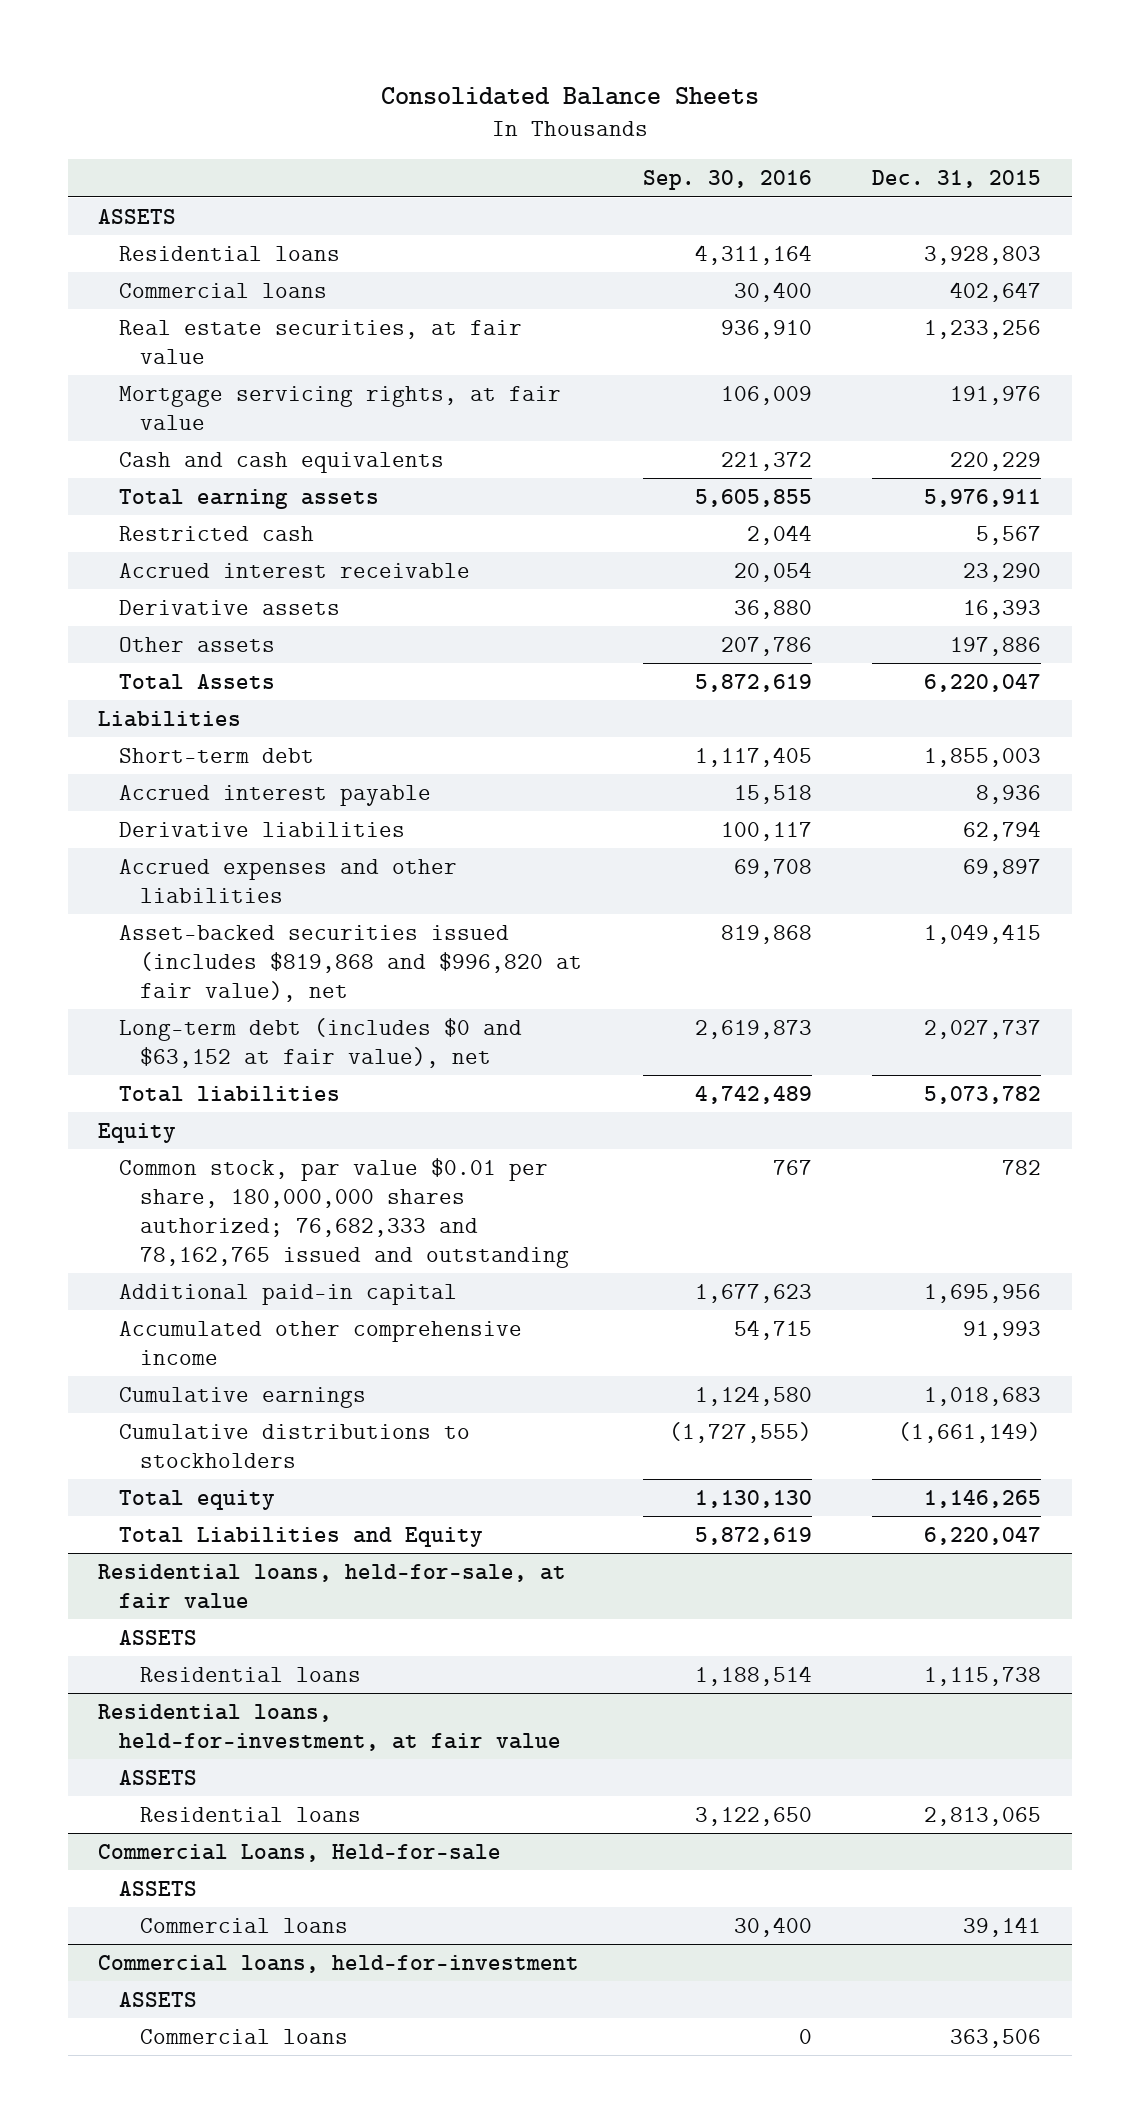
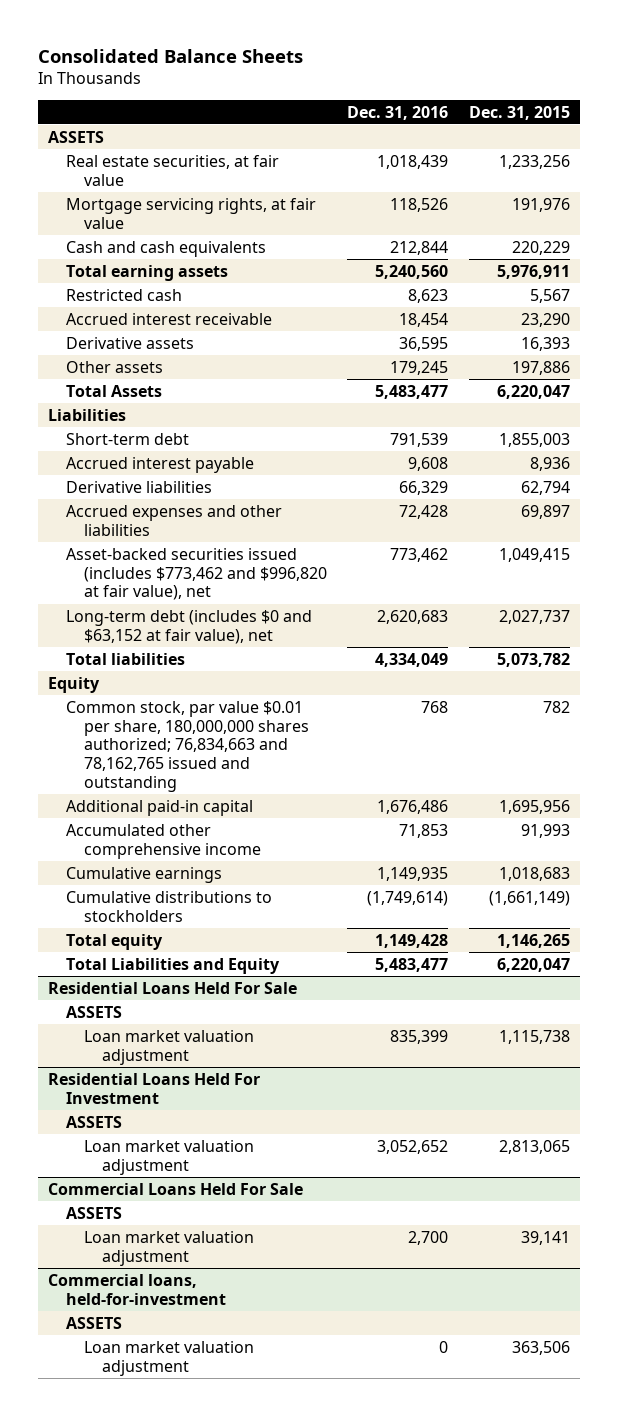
- | Sep. 30, 2016 | Dec. 31, 2015
+ | Dec. 31, 2016 | Dec. 31, 2015
- Residential loans | 4,311,164 | 3,928,803
- Commercial loans | 30,400 | 402,647
- Asset-backed securities issued (includes $819,868 and $996,820 at fair value), net | 819,868 | 1,049,415
+ Asset-backed securities issued (includes $773,462 and $996,820 at fair value), net | 773,462 | 1,049,415
- Common stock, par value $0.01 per share, 180,000,000 shares authorized; 76,682,333 and 78,162,765 issued and outstanding | 767 | 782
+ Common stock, par value $0.01 per share, 180,000,000 shares authorized; 76,834,663 and 78,162,765 issued and outstanding | 768 | 782
- Residential loans, held-for-sale, at fair value
+ Residential Loans Held For Sale
- Residential loans | 1,188,514 | 1,115,738
- Residential loans, held-for-investment, at fair value
+ Loan market valuation adjustment | 835,399 | 1,115,738
+ Residential Loans Held For Investment
- Residential loans | 3,122,650 | 2,813,065
- Commercial Loans, Held-for-sale
+ Loan market valuation adjustment | 3,052,652 | 2,813,065
+ Commercial Loans Held For Sale
- Commercial loans | 30,400 | 39,141
+ Loan market valuation adjustment | 2,700 | 39,141
@ Commercial loans, held-for-investment
- Commercial loans | 0 | 363,506
+ Loan market valuation adjustment | 0 | 363,506

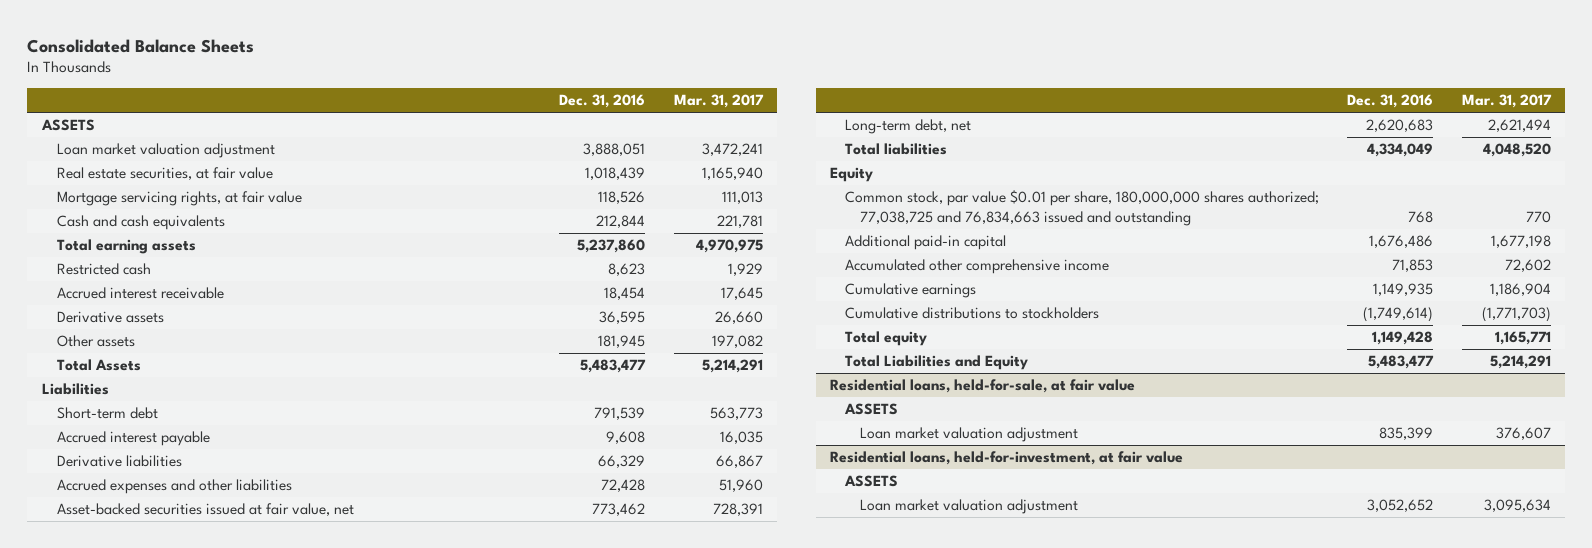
- | Dec. 31, 2016 | Dec. 31, 2015
+ | Dec. 31, 2016 | Mar. 31, 2017
+ Loan market valuation adjustment | 3,888,051 | 3,472,241
- Total earning assets | 5,240,560 | 5,976,911
+ Total earning assets | 5,237,860 | 4,970,975
- Other assets | 179,245 | 197,886
+ Other assets | 181,945 | 197,082
- Asset-backed securities issued (includes $773,462 and $996,820 at fair value), net | 773,462 | 1,049,415
- Long-term debt (includes $0 and $63,152 at fair value), net | 2,620,683 | 2,027,737
+ Asset-backed securities issued at fair value, net | 773,462 | 728,391
+ Long-term debt, net | 2,620,683 | 2,621,494
- Common stock, par value $0.01 per share, 180,000,000 shares authorized; 76,834,663 and 78,162,765 issued and outstanding | 768 | 782
+ Common stock, par value $0.01 per share, 180,000,000 shares authorized; 77,038,725 and 76,834,663 issued and outstanding | 768 | 770
- Residential Loans Held For Sale
+ Residential loans, held-for-sale, at fair value
- Residential Loans Held For Investment
+ Residential loans, held-for-investment, at fair value
- Commercial Loans Held For Sale
- ASSETS
- Loan market valuation adjustment | 2,700 | 39,141
- Commercial loans, held-for-investment
- ASSETS
- Loan market valuation adjustment | 0 | 363,506

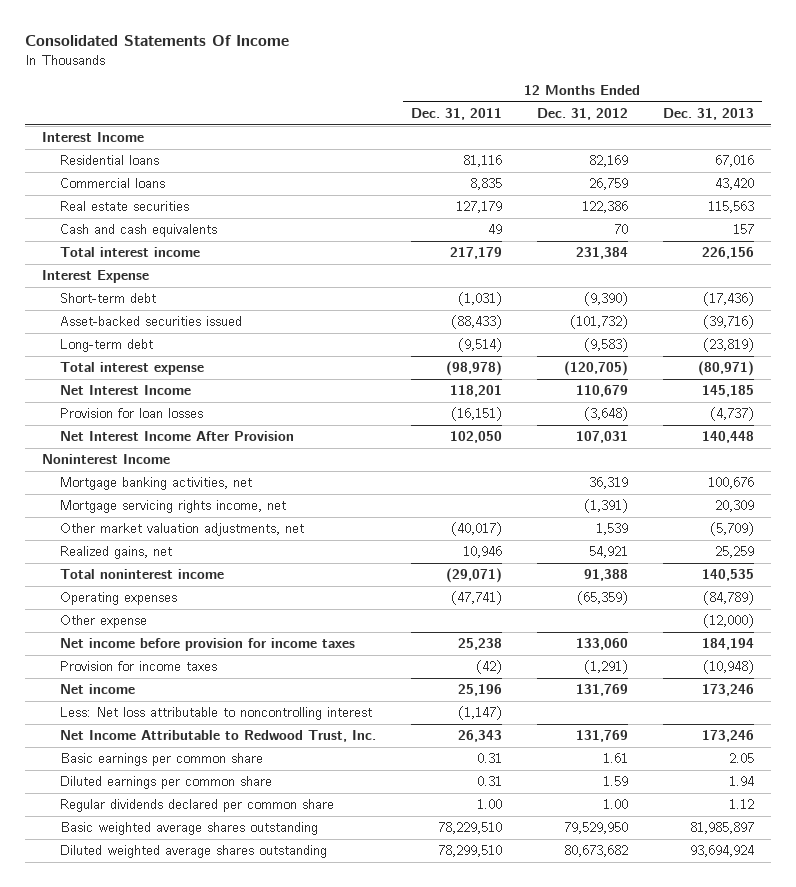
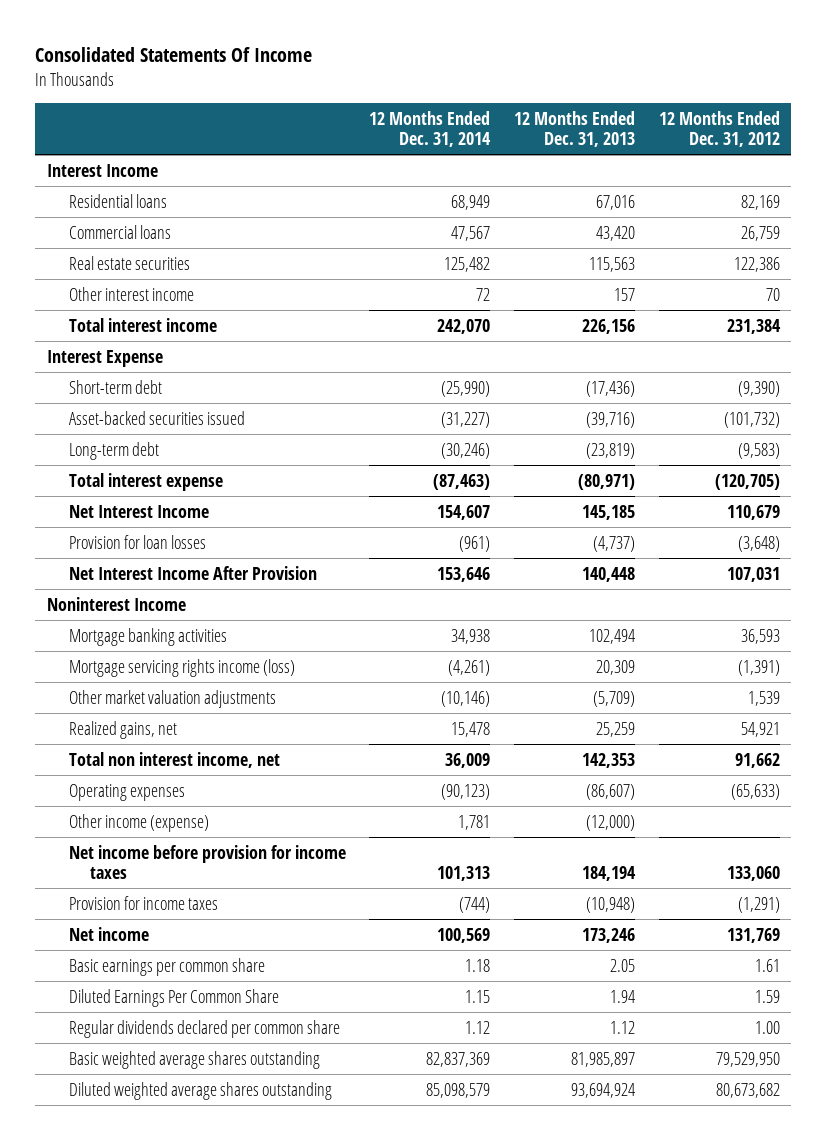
- | 12 Months Ended Dec. 31, 2011 | 12 Months Ended Dec. 31, 2012 | 12 Months Ended Dec. 31, 2013
+ | 12 Months Ended Dec. 31, 2014 | 12 Months Ended Dec. 31, 2013 | 12 Months Ended Dec. 31, 2012
- Cash and cash equivalents | 49 | 70 | 157
+ Other interest income | 72 | 157 | 70
- Mortgage banking activities, net | | 36,319 | 100,676
- Mortgage servicing rights income, net | | (1,391) | 20,309
- Other market valuation adjustments, net | (40,017) | 1,539 | (5,709)
+ Mortgage banking activities | 34,938 | 102,494 | 36,593
+ Mortgage servicing rights income (loss) | (4,261) | 20,309 | (1,391)
+ Other market valuation adjustments | (10,146) | (5,709) | 1,539
- Total noninterest income | (29,071) | 91,388 | 140,535
- Operating expenses | (47,741) | (65,359) | (84,789)
- Other expense | | | (12,000)
+ Total non interest income, net | 36,009 | 142,353 | 91,662
+ Operating expenses | (90,123) | (86,607) | (65,633)
+ Other income (expense) | 1,781 | (12,000) |
- Less: Net loss attributable to noncontrolling interest | (1,147) | |
- Net Income Attributable to Redwood Trust, Inc. | 26,343 | 131,769 | 173,246
- Diluted earnings per common share | 0.31 | 1.59 | 1.94
+ Diluted Earnings Per Common Share | 1.15 | 1.94 | 1.59

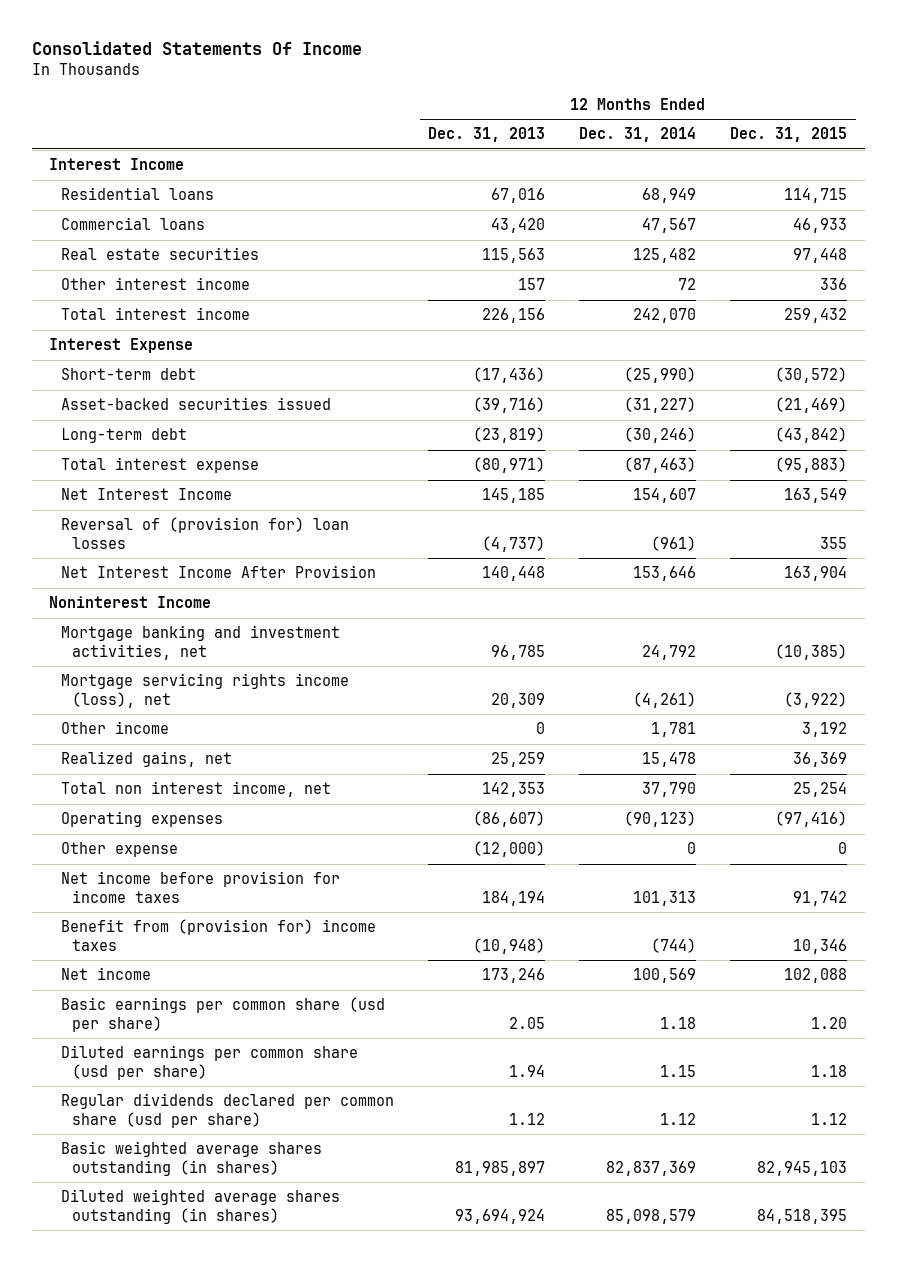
- | 12 Months Ended Dec. 31, 2014 | 12 Months Ended Dec. 31, 2013 | 12 Months Ended Dec. 31, 2012
+ | 12 Months Ended Dec. 31, 2013 | 12 Months Ended Dec. 31, 2014 | 12 Months Ended Dec. 31, 2015
- Provision for loan losses | (961) | (4,737) | (3,648)
+ Reversal of (provision for) loan losses | (4,737) | (961) | 355
- Mortgage banking activities | 34,938 | 102,494 | 36,593
- Mortgage servicing rights income (loss) | (4,261) | 20,309 | (1,391)
- Other market valuation adjustments | (10,146) | (5,709) | 1,539
+ Mortgage banking and investment activities, net | 96,785 | 24,792 | (10,385)
+ Mortgage servicing rights income (loss), net | 20,309 | (4,261) | (3,922)
+ Other income | 0 | 1,781 | 3,192
- Total non interest income, net | 36,009 | 142,353 | 91,662
+ Total non interest income, net | 142,353 | 37,790 | 25,254
- Other income (expense) | 1,781 | (12,000) |
+ Other expense | (12,000) | 0 | 0
- Provision for income taxes | (744) | (10,948) | (1,291)
+ Benefit from (provision for) income taxes | (10,948) | (744) | 10,346
- Basic earnings per common share | 1.18 | 2.05 | 1.61
- Diluted Earnings Per Common Share | 1.15 | 1.94 | 1.59
- Regular dividends declared per common share | 1.12 | 1.12 | 1.00
- Basic weighted average shares outstanding | 82,837,369 | 81,985,897 | 79,529,950
- Diluted weighted average shares outstanding | 85,098,579 | 93,694,924 | 80,673,682
+ Basic earnings per common share (usd per share) | 2.05 | 1.18 | 1.20
+ Diluted earnings per common share (usd per share) | 1.94 | 1.15 | 1.18
+ Regular dividends declared per common share (usd per share) | 1.12 | 1.12 | 1.12
+ Basic weighted average shares outstanding (in shares) | 81,985,897 | 82,837,369 | 82,945,103
+ Diluted weighted average shares outstanding (in shares) | 93,694,924 | 85,098,579 | 84,518,395

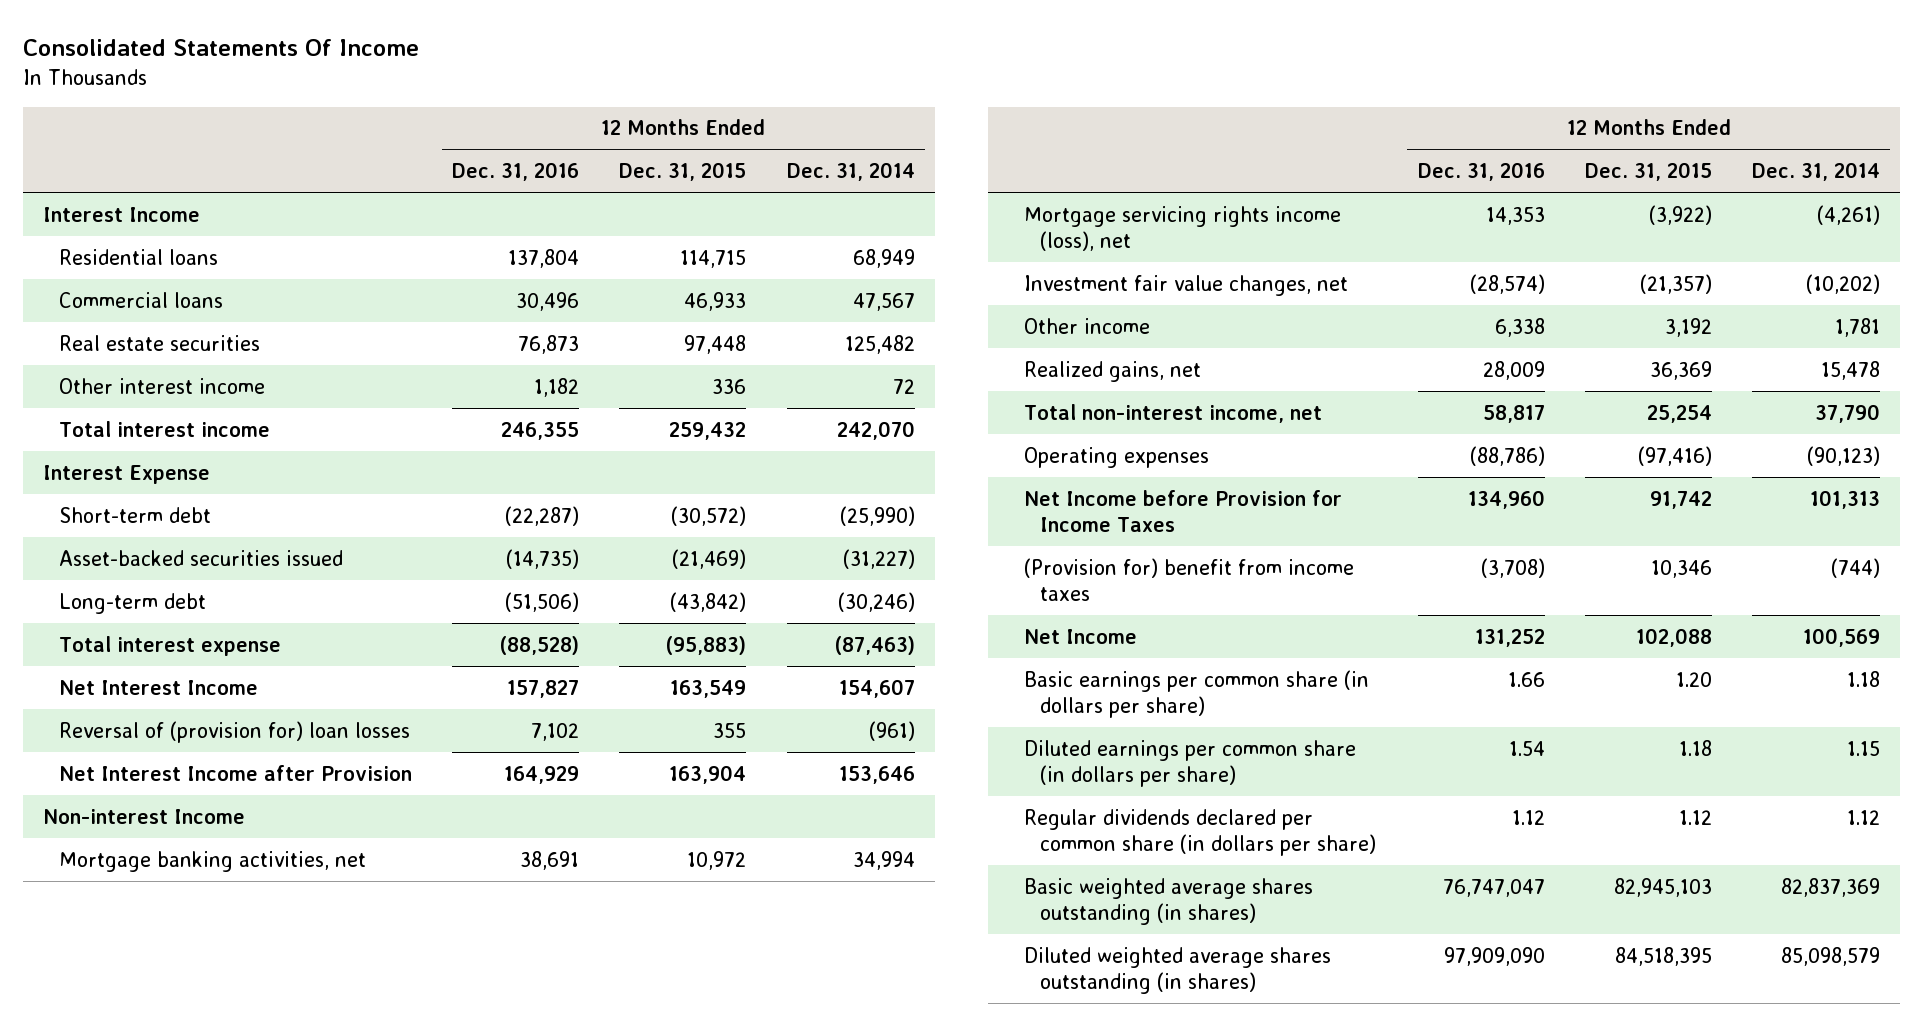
- | 12 Months Ended Dec. 31, 2013 | 12 Months Ended Dec. 31, 2014 | 12 Months Ended Dec. 31, 2015
+ | 12 Months Ended Dec. 31, 2016 | 12 Months Ended Dec. 31, 2015 | 12 Months Ended Dec. 31, 2014
- Net Interest Income After Provision | 140,448 | 153,646 | 163,904
- Noninterest Income
- Mortgage banking and investment activities, net | 96,785 | 24,792 | (10,385)
+ Net Interest Income after Provision | 164,929 | 163,904 | 153,646
+ Non-interest Income
+ Mortgage banking activities, net | 38,691 | 10,972 | 34,994
+ Investment fair value changes, net | (28,574) | (21,357) | (10,202)
- Total non interest income, net | 142,353 | 37,790 | 25,254
+ Total non-interest income, net | 58,817 | 25,254 | 37,790
- Other expense | (12,000) | 0 | 0
- Net income before provision for income taxes | 184,194 | 101,313 | 91,742
- Benefit from (provision for) income taxes | (10,948) | (744) | 10,346
- Net income | 173,246 | 100,569 | 102,088
- Basic earnings per common share (usd per share) | 2.05 | 1.18 | 1.20
- Diluted earnings per common share (usd per share) | 1.94 | 1.15 | 1.18
- Regular dividends declared per common share (usd per share) | 1.12 | 1.12 | 1.12
+ Net Income before Provision for Income Taxes | 134,960 | 91,742 | 101,313
+ (Provision for) benefit from income taxes | (3,708) | 10,346 | (744)
+ Net Income | 131,252 | 102,088 | 100,569
+ Basic earnings per common share (in dollars per share) | 1.66 | 1.20 | 1.18
+ Diluted earnings per common share (in dollars per share) | 1.54 | 1.18 | 1.15
+ Regular dividends declared per common share (in dollars per share) | 1.12 | 1.12 | 1.12

